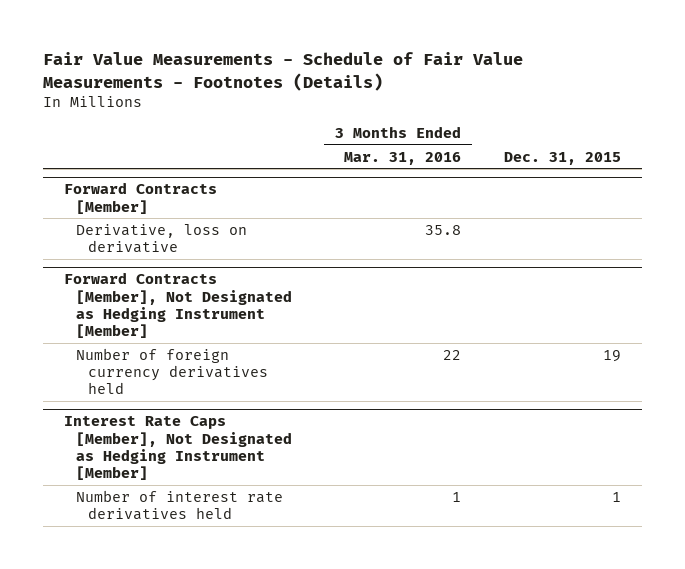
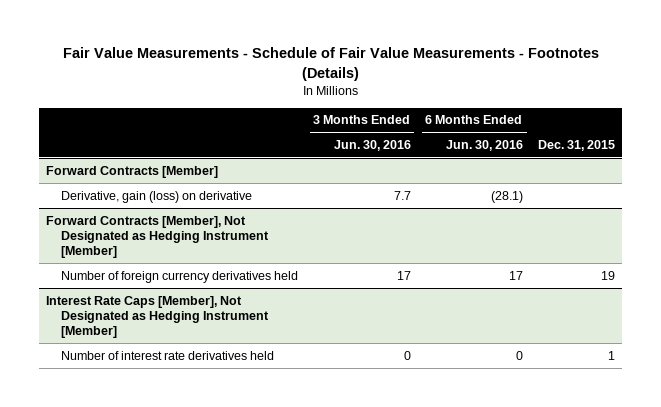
- | 3 Months Ended Mar. 31, 2016 | Dec. 31, 2015
+ | 3 Months Ended Jun. 30, 2016 | 6 Months Ended Jun. 30, 2016 | Dec. 31, 2015
@ Forward Contracts [Member]
- Derivative, loss on derivative | 35.8 |
+ Derivative, gain (loss) on derivative | 7.7 | (28.1) |

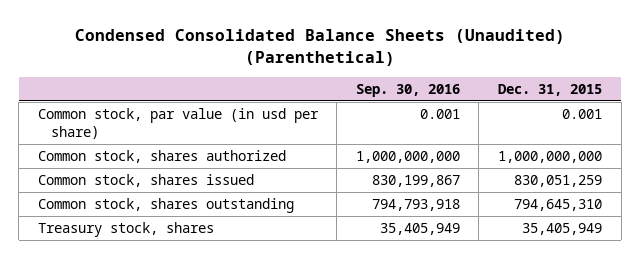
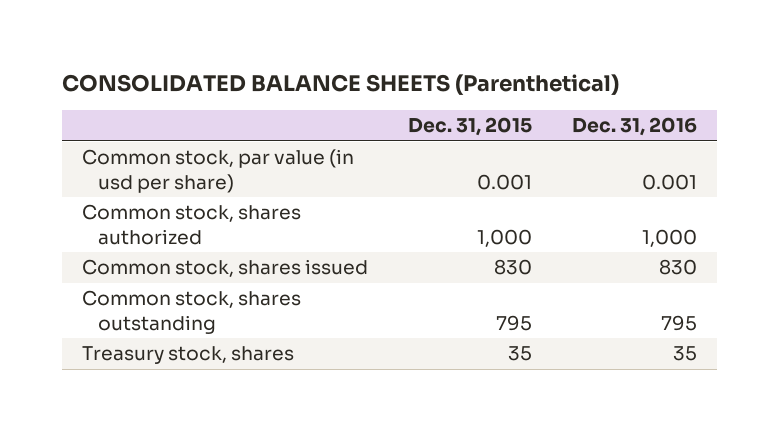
- Condensed Consolidated Balance Sheets (Unaudited) (Parenthetical)
+ CONSOLIDATED BALANCE SHEETS (Parenthetical)
- | Sep. 30, 2016 | Dec. 31, 2015
+ | Dec. 31, 2015 | Dec. 31, 2016
- Common stock, shares authorized | 1,000,000,000 | 1,000,000,000
- Common stock, shares issued | 830,199,867 | 830,051,259
- Common stock, shares outstanding | 794,793,918 | 794,645,310
- Treasury stock, shares | 35,405,949 | 35,405,949
+ Common stock, shares authorized | 1,000 | 1,000
+ Common stock, shares issued | 830 | 830
+ Common stock, shares outstanding | 795 | 795
+ Treasury stock, shares | 35 | 35

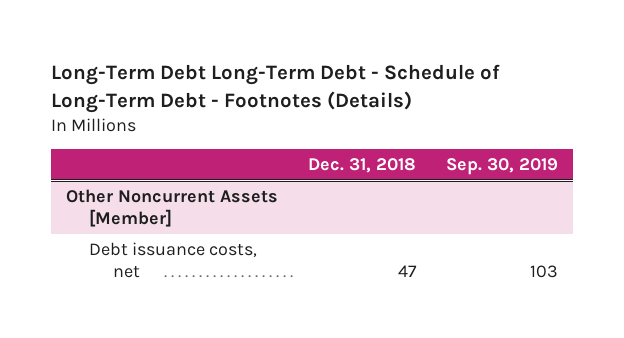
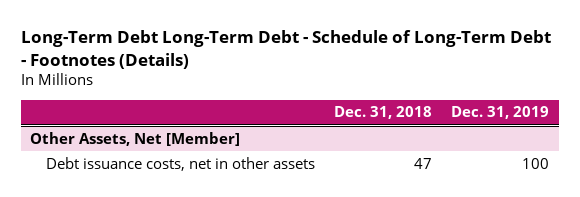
- | Dec. 31, 2018 | Sep. 30, 2019
+ | Dec. 31, 2018 | Dec. 31, 2019
- Other Noncurrent Assets [Member]
- Debt issuance costs, net | 47 | 103
+ Other Assets, Net [Member]
+ Debt issuance costs, net in other assets | 47 | 100

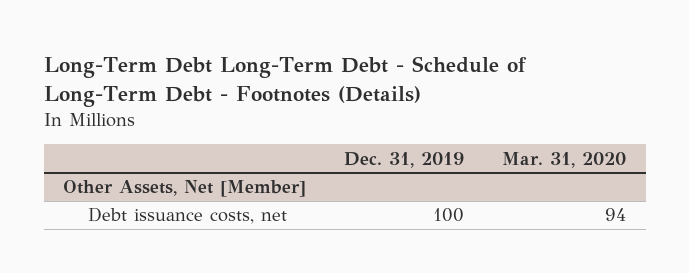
- | Dec. 31, 2018 | Dec. 31, 2019
+ | Dec. 31, 2019 | Mar. 31, 2020
@ Other Assets, Net [Member]
- Debt issuance costs, net in other assets | 47 | 100
+ Debt issuance costs, net | 100 | 94

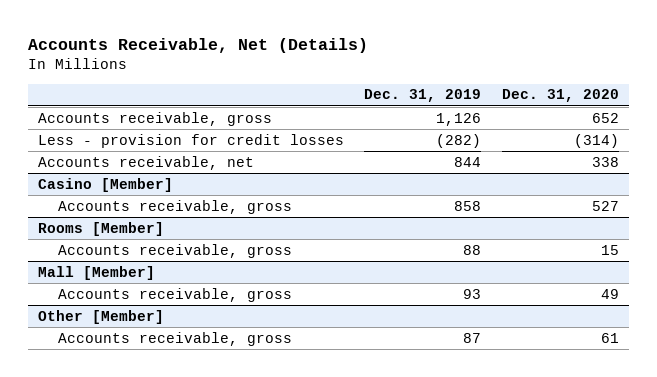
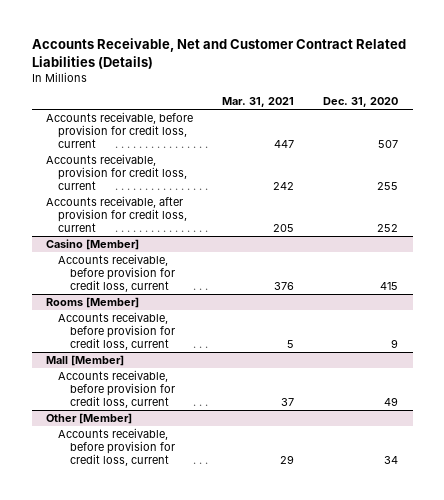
- Accounts Receivable, Net (Details)
+ Accounts Receivable, Net and Customer Contract Related Liabilities (Details)
- | Dec. 31, 2019 | Dec. 31, 2020
+ | Mar. 31, 2021 | Dec. 31, 2020
- Accounts receivable, gross | 1,126 | 652
- Less - provision for credit losses | (282) | (314)
- Accounts receivable, net | 844 | 338
+ Accounts receivable, before provision for credit loss, current | 447 | 507
+ Accounts receivable, provision for credit loss, current | 242 | 255
+ Accounts receivable, after provision for credit loss, current | 205 | 252
@ Casino [Member]
- Accounts receivable, gross | 858 | 527
+ Accounts receivable, before provision for credit loss, current | 376 | 415
@ Rooms [Member]
- Accounts receivable, gross | 88 | 15
+ Accounts receivable, before provision for credit loss, current | 5 | 9
@ Mall [Member]
- Accounts receivable, gross | 93 | 49
+ Accounts receivable, before provision for credit loss, current | 37 | 49
@ Other [Member]
- Accounts receivable, gross | 87 | 61
+ Accounts receivable, before provision for credit loss, current | 29 | 34

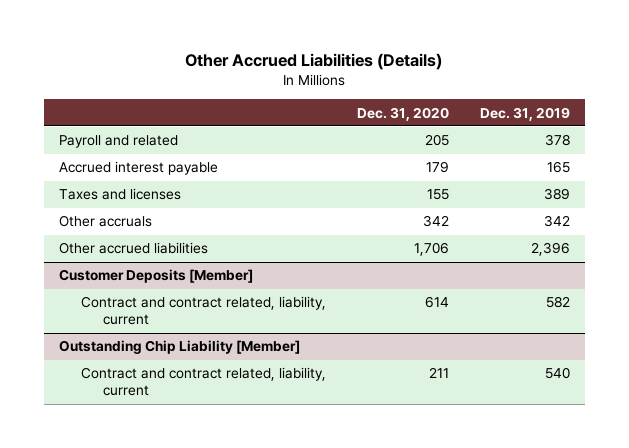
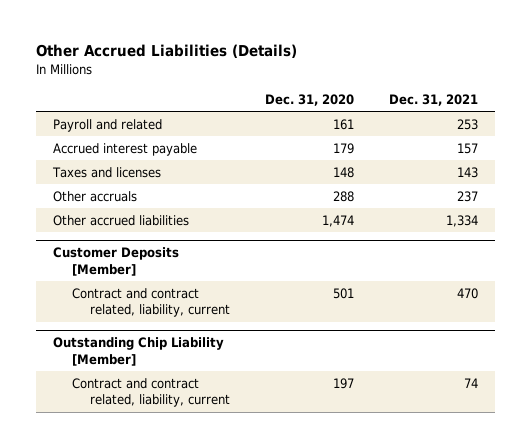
- | Dec. 31, 2020 | Dec. 31, 2019
+ | Dec. 31, 2020 | Dec. 31, 2021
- Payroll and related | 205 | 378
+ Payroll and related | 161 | 253
- Taxes and licenses | 155 | 389
- Other accruals | 342 | 342
- Other accrued liabilities | 1,706 | 2,396
+ Taxes and licenses | 148 | 143
+ Other accruals | 288 | 237
+ Other accrued liabilities | 1,474 | 1,334
@ Customer Deposits [Member]
- Contract and contract related, liability, current | 614 | 582
+ Contract and contract related, liability, current | 501 | 470
@ Outstanding Chip Liability [Member]
- Contract and contract related, liability, current | 211 | 540
+ Contract and contract related, liability, current | 197 | 74

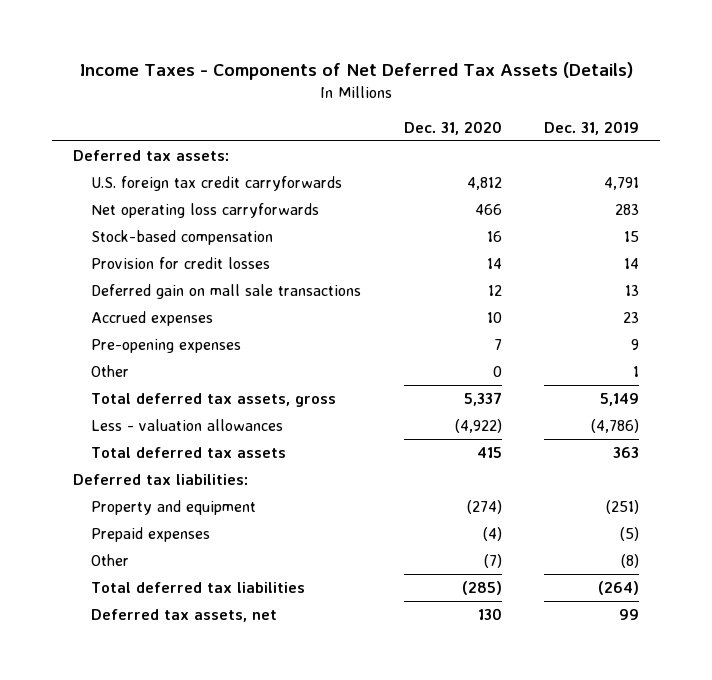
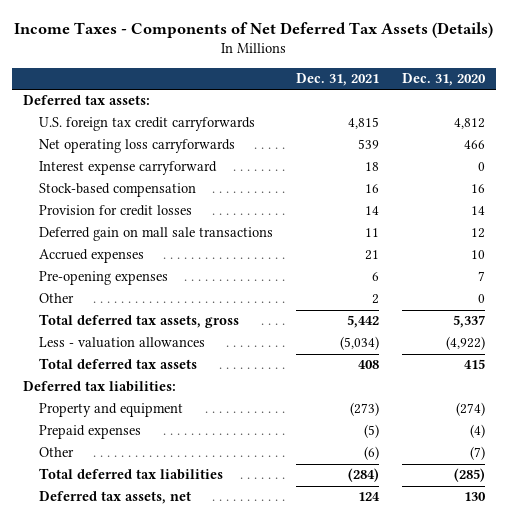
- | Dec. 31, 2020 | Dec. 31, 2019
+ | Dec. 31, 2021 | Dec. 31, 2020
+ Interest expense carryforward | 18 | 0

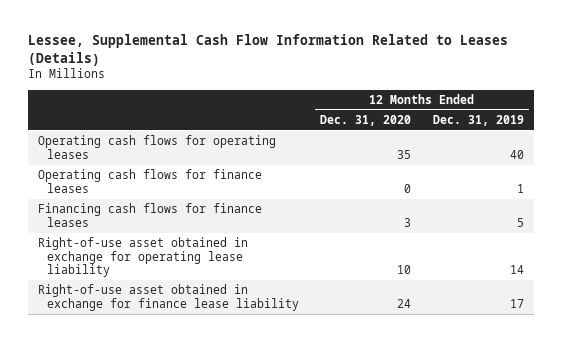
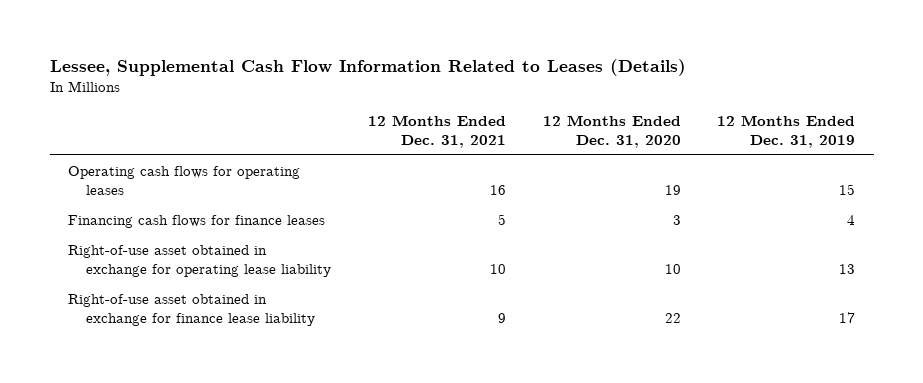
- | 12 Months Ended Dec. 31, 2020 | 12 Months Ended Dec. 31, 2019
+ | 12 Months Ended Dec. 31, 2021 | 12 Months Ended Dec. 31, 2020 | 12 Months Ended Dec. 31, 2019
- Operating cash flows for operating leases | 35 | 40
- Operating cash flows for finance leases | 0 | 1
- Financing cash flows for finance leases | 3 | 5
- Right-of-use asset obtained in exchange for operating lease liability | 10 | 14
- Right-of-use asset obtained in exchange for finance lease liability | 24 | 17
+ Operating cash flows for operating leases | 16 | 19 | 15
+ Financing cash flows for finance leases | 5 | 3 | 4
+ Right-of-use asset obtained in exchange for operating lease liability | 10 | 10 | 13
+ Right-of-use asset obtained in exchange for finance lease liability | 9 | 22 | 17

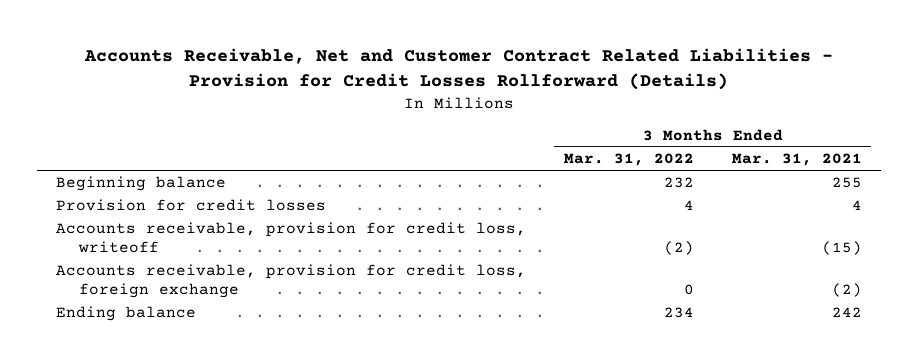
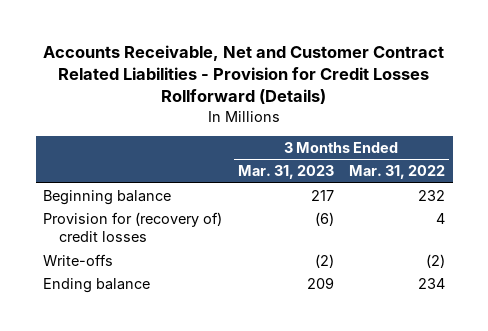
- | 3 Months Ended Mar. 31, 2022 | 3 Months Ended Mar. 31, 2021
+ | 3 Months Ended Mar. 31, 2023 | 3 Months Ended Mar. 31, 2022
- Provision for credit losses | 4 | 4
- Accounts receivable, provision for credit loss, writeoff | (2) | (15)
- Accounts receivable, provision for credit loss, foreign exchange | 0 | (2)
+ Provision for (recovery of) credit losses | (6) | 4
+ Write-offs | (2) | (2)

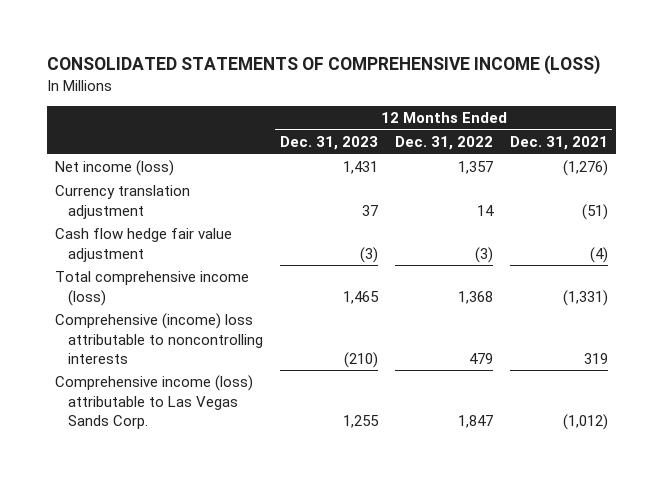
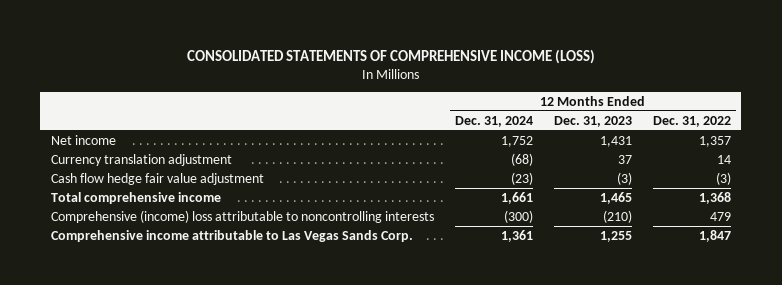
- | 12 Months Ended Dec. 31, 2023 | 12 Months Ended Dec. 31, 2022 | 12 Months Ended Dec. 31, 2021
+ | 12 Months Ended Dec. 31, 2024 | 12 Months Ended Dec. 31, 2023 | 12 Months Ended Dec. 31, 2022
- Net income (loss) | 1,431 | 1,357 | (1,276)
+ Net income | 1,752 | 1,431 | 1,357
- Total comprehensive income (loss) | 1,465 | 1,368 | (1,331)
+ Total comprehensive income | 1,661 | 1,465 | 1,368
- Comprehensive income (loss) attributable to Las Vegas Sands Corp. | 1,255 | 1,847 | (1,012)
+ Comprehensive income attributable to Las Vegas Sands Corp. | 1,361 | 1,255 | 1,847

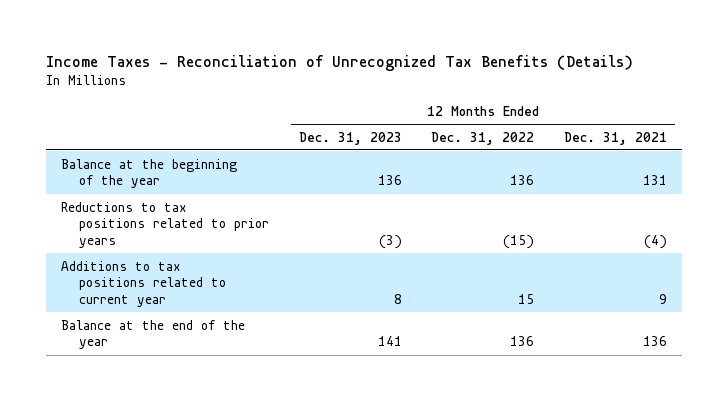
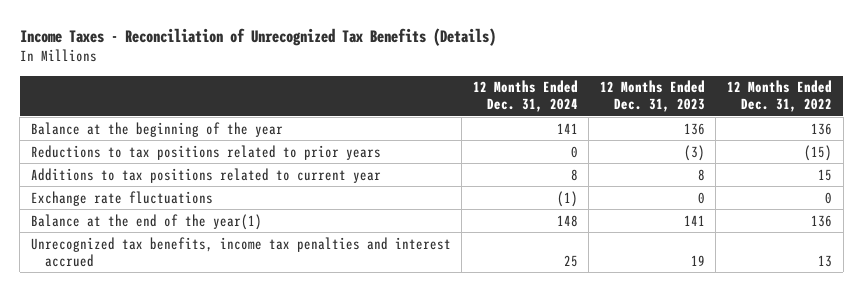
- | 12 Months Ended Dec. 31, 2023 | 12 Months Ended Dec. 31, 2022 | 12 Months Ended Dec. 31, 2021
+ | 12 Months Ended Dec. 31, 2024 | 12 Months Ended Dec. 31, 2023 | 12 Months Ended Dec. 31, 2022
- Balance at the end of the year | 141 | 136 | 136
+ Exchange rate fluctuations | (1) | 0 | 0
+ Balance at the end of the year(1) | 148 | 141 | 136
+ Unrecognized tax benefits, income tax penalties and interest accrued | 25 | 19 | 13

